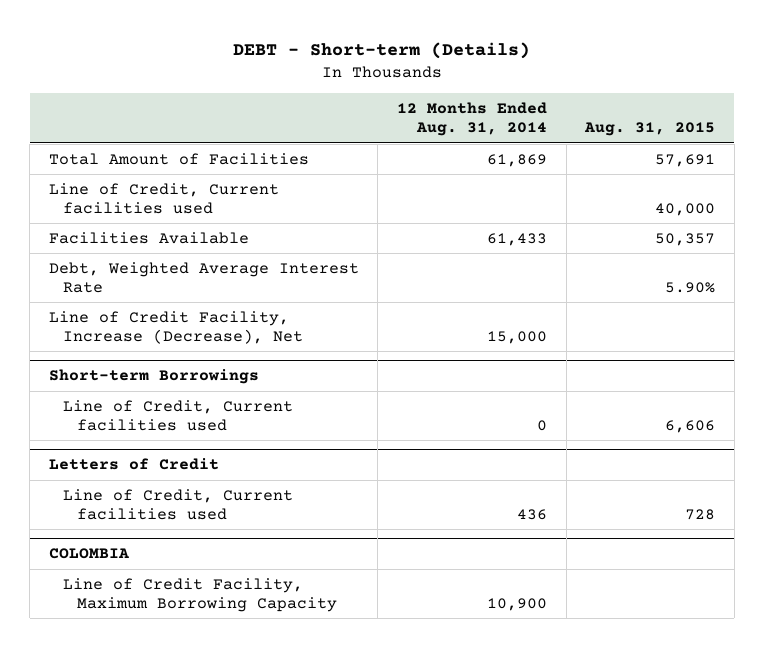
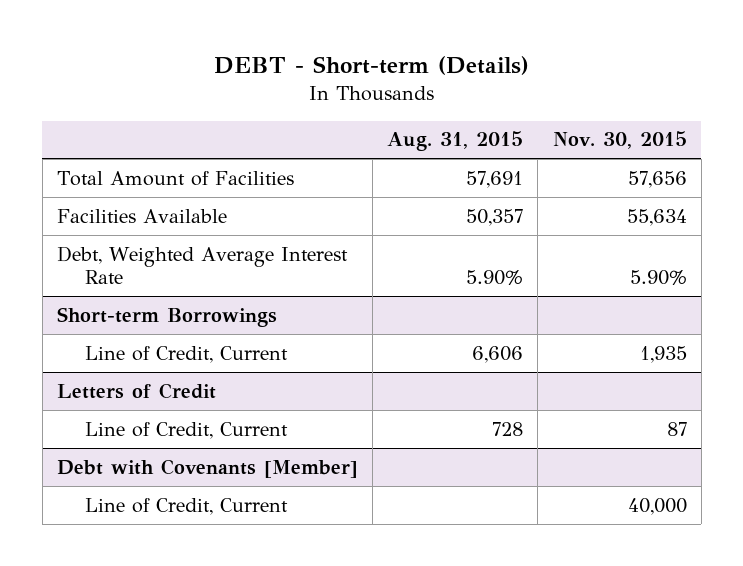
- | 12 Months Ended Aug. 31, 2014 | Aug. 31, 2015
+ | Aug. 31, 2015 | Nov. 30, 2015
- Line of Credit, Current facilities used | | 40,000
- Line of Credit Facility, Increase (Decrease), Net | 15,000 |
@ Short-term Borrowings
- Line of Credit, Current facilities used | 0 | 6,606
+ Line of Credit, Current | 6,606 | 1,935
@ Letters of Credit
- Line of Credit, Current facilities used | 436 | 728
- COLOMBIA
- Line of Credit Facility, Maximum Borrowing Capacity | 10,900 |
@ Letters of Credit
+ Line of Credit, Current | 728 | 87
+ Debt with Covenants [Member]
+ Line of Credit, Current | | 40,000

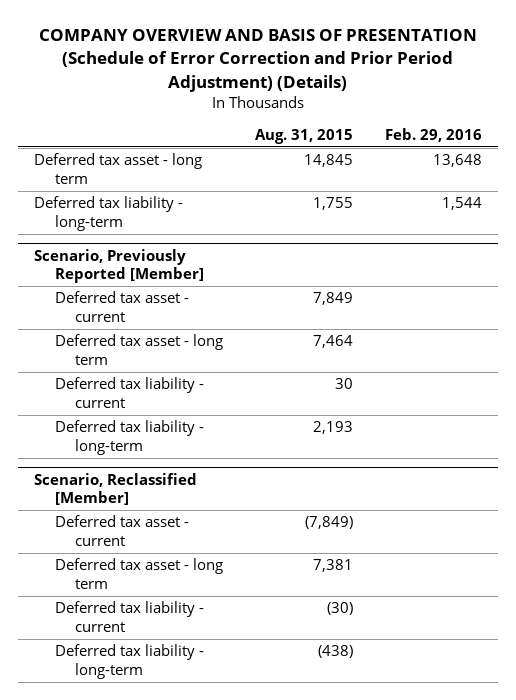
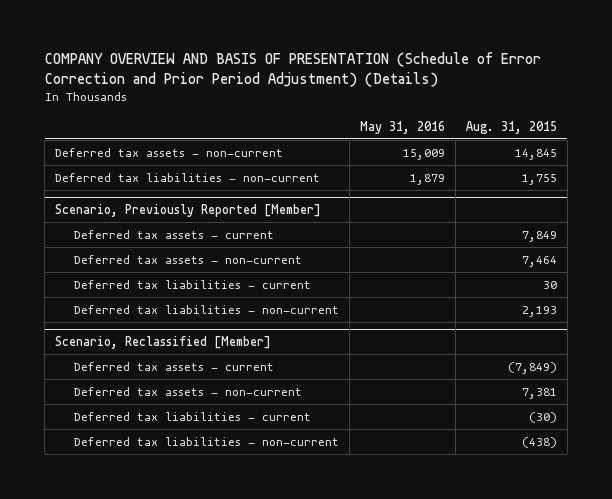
- | Aug. 31, 2015 | Feb. 29, 2016
+ | May 31, 2016 | Aug. 31, 2015
- Deferred tax asset - long term | 14,845 | 13,648
- Deferred tax liability - long-term | 1,755 | 1,544
+ Deferred tax assets - non-current | 15,009 | 14,845
+ Deferred tax liabilities - non-current | 1,879 | 1,755
@ Scenario, Previously Reported [Member]
- Deferred tax asset - current | 7,849 |
- Deferred tax asset - long term | 7,464 |
- Deferred tax liability - current | 30 |
- Deferred tax liability - long-term | 2,193 |
+ Deferred tax assets - current | | 7,849
+ Deferred tax assets - non-current | | 7,464
+ Deferred tax liabilities - current | | 30
+ Deferred tax liabilities - non-current | | 2,193
@ Scenario, Reclassified [Member]
- Deferred tax asset - current | (7,849) |
- Deferred tax asset - long term | 7,381 |
- Deferred tax liability - current | (30) |
- Deferred tax liability - long-term | (438) |
+ Deferred tax assets - current | | (7,849)
+ Deferred tax assets - non-current | | 7,381
+ Deferred tax liabilities - current | | (30)
+ Deferred tax liabilities - non-current | | (438)

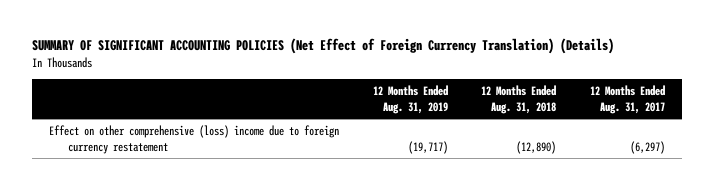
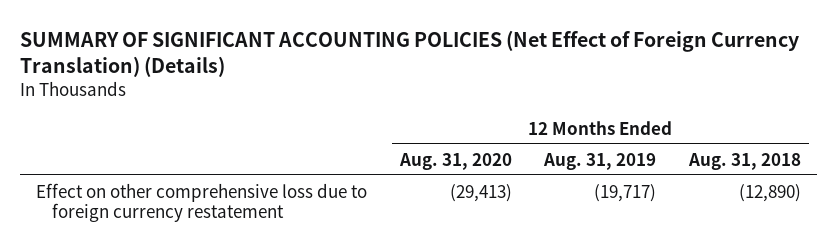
- | 12 Months Ended Aug. 31, 2019 | 12 Months Ended Aug. 31, 2018 | 12 Months Ended Aug. 31, 2017
+ | 12 Months Ended Aug. 31, 2020 | 12 Months Ended Aug. 31, 2019 | 12 Months Ended Aug. 31, 2018
- Effect on other comprehensive (loss) income due to foreign currency restatement | (19,717) | (12,890) | (6,297)
+ Effect on other comprehensive loss due to foreign currency restatement | (29,413) | (19,717) | (12,890)

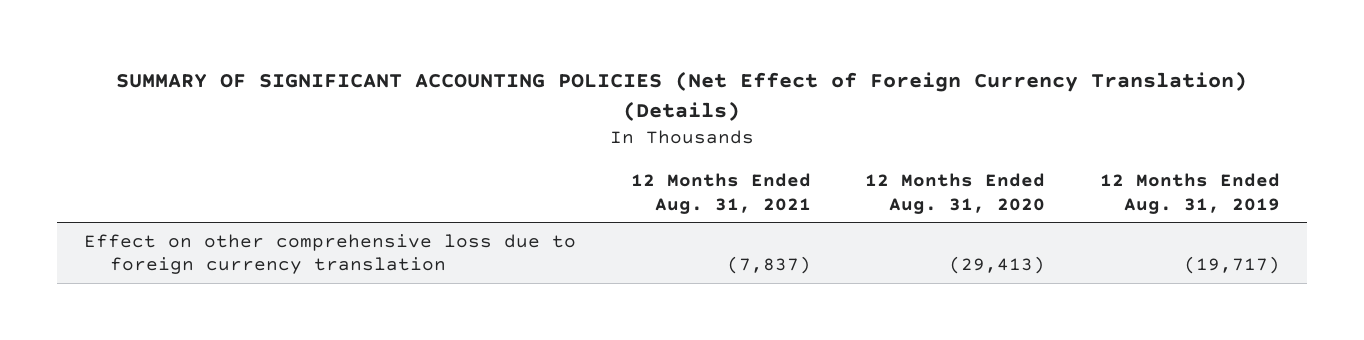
- | 12 Months Ended Aug. 31, 2020 | 12 Months Ended Aug. 31, 2019 | 12 Months Ended Aug. 31, 2018
+ | 12 Months Ended Aug. 31, 2021 | 12 Months Ended Aug. 31, 2020 | 12 Months Ended Aug. 31, 2019
- Effect on other comprehensive loss due to foreign currency restatement | (29,413) | (19,717) | (12,890)
+ Effect on other comprehensive loss due to foreign currency translation | (7,837) | (29,413) | (19,717)

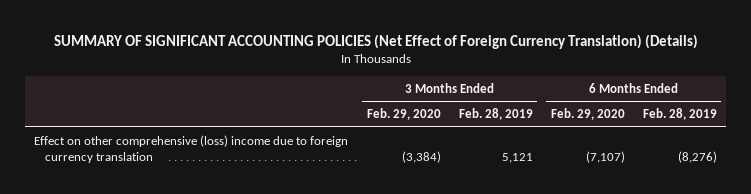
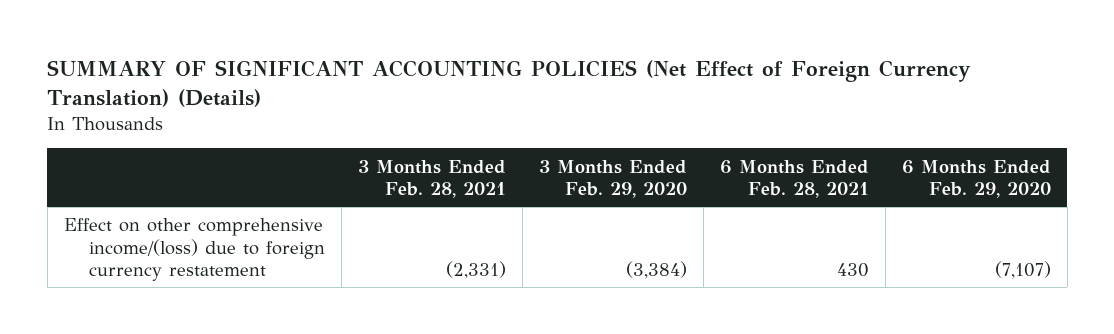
- | 3 Months Ended Feb. 29, 2020 | 3 Months Ended Feb. 28, 2019 | 6 Months Ended Feb. 29, 2020 | 6 Months Ended Feb. 28, 2019
+ | 3 Months Ended Feb. 28, 2021 | 3 Months Ended Feb. 29, 2020 | 6 Months Ended Feb. 28, 2021 | 6 Months Ended Feb. 29, 2020
- Effect on other comprehensive (loss) income due to foreign currency translation | (3,384) | 5,121 | (7,107) | (8,276)
+ Effect on other comprehensive income/(loss) due to foreign currency restatement | (2,331) | (3,384) | 430 | (7,107)

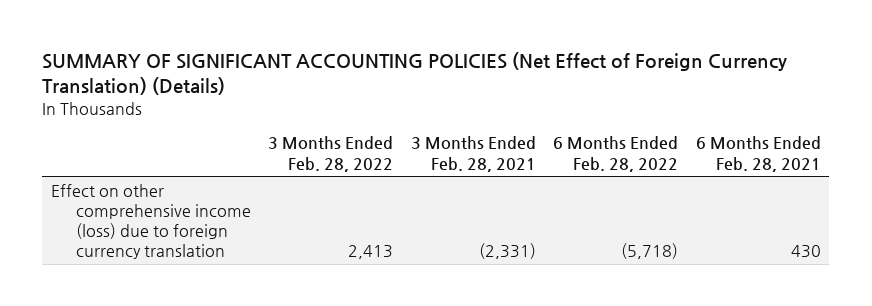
- | 3 Months Ended Feb. 28, 2021 | 3 Months Ended Feb. 29, 2020 | 6 Months Ended Feb. 28, 2021 | 6 Months Ended Feb. 29, 2020
+ | 3 Months Ended Feb. 28, 2022 | 3 Months Ended Feb. 28, 2021 | 6 Months Ended Feb. 28, 2022 | 6 Months Ended Feb. 28, 2021
- Effect on other comprehensive income/(loss) due to foreign currency restatement | (2,331) | (3,384) | 430 | (7,107)
+ Effect on other comprehensive income (loss) due to foreign currency translation | 2,413 | (2,331) | (5,718) | 430

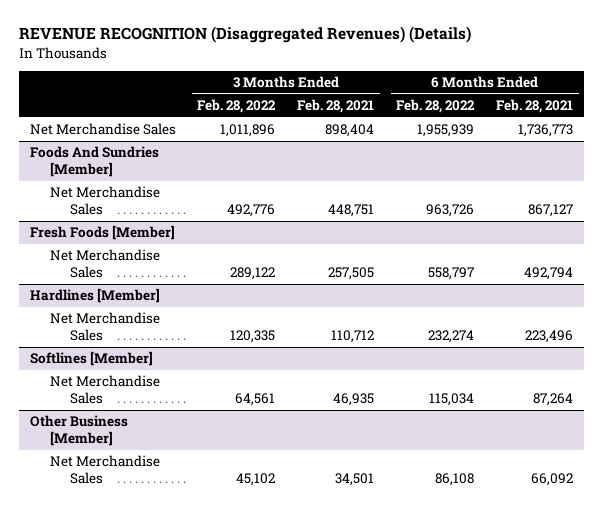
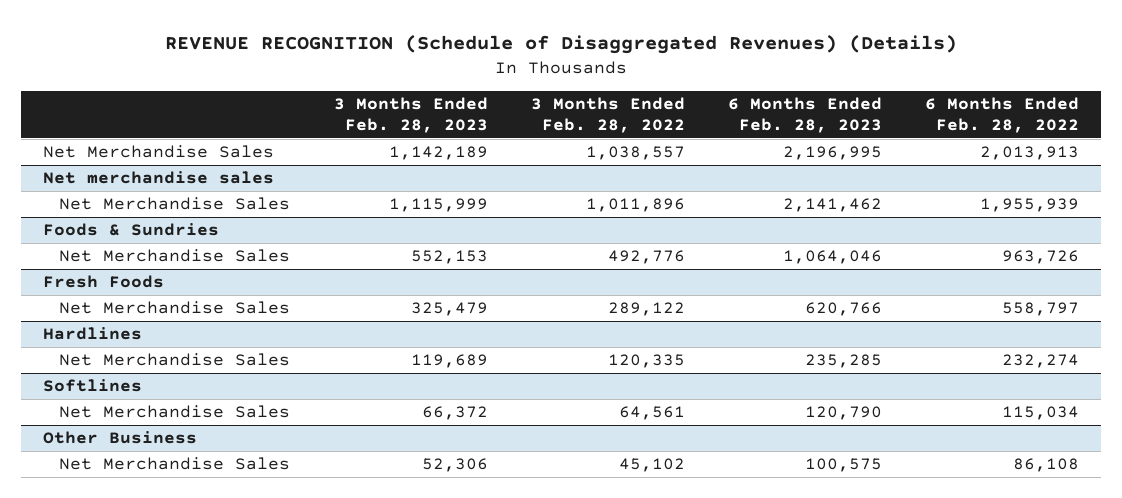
- REVENUE RECOGNITION (Disaggregated Revenues) (Details)
+ REVENUE RECOGNITION (Schedule of Disaggregated Revenues) (Details)
- | 3 Months Ended Feb. 28, 2022 | 3 Months Ended Feb. 28, 2021 | 6 Months Ended Feb. 28, 2022 | 6 Months Ended Feb. 28, 2021
+ | 3 Months Ended Feb. 28, 2023 | 3 Months Ended Feb. 28, 2022 | 6 Months Ended Feb. 28, 2023 | 6 Months Ended Feb. 28, 2022
+ Net Merchandise Sales | 1,142,189 | 1,038,557 | 2,196,995 | 2,013,913
+ Net merchandise sales
- Foods And Sundries [Member]
+ Foods & Sundries
- Fresh Foods [Member]
+ Fresh Foods
- Hardlines [Member]
+ Hardlines
- Softlines [Member]
+ Softlines
- Other Business [Member]
+ Other Business

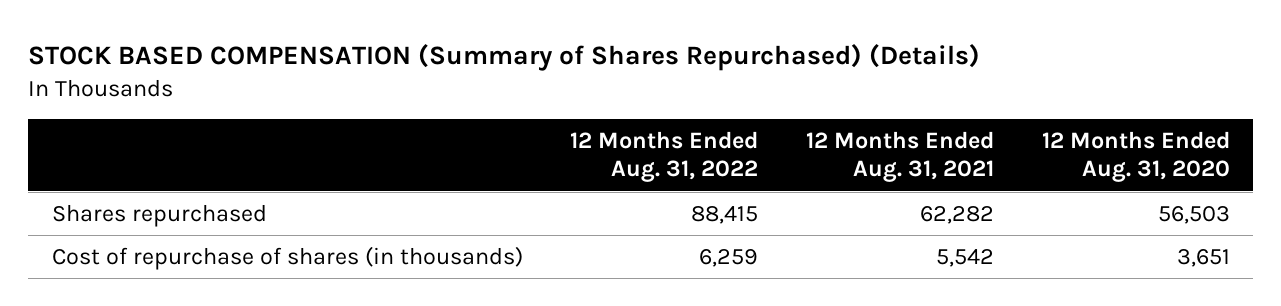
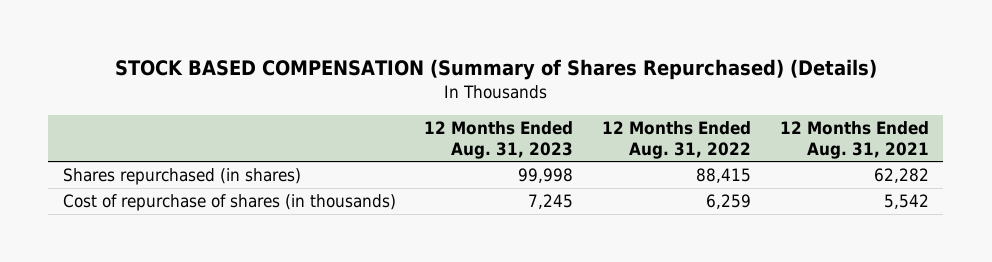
- | 12 Months Ended Aug. 31, 2022 | 12 Months Ended Aug. 31, 2021 | 12 Months Ended Aug. 31, 2020
+ | 12 Months Ended Aug. 31, 2023 | 12 Months Ended Aug. 31, 2022 | 12 Months Ended Aug. 31, 2021
- Shares repurchased | 88,415 | 62,282 | 56,503
+ Shares repurchased (in shares) | 99,998 | 88,415 | 62,282

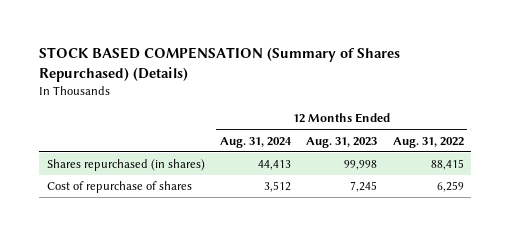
- | 12 Months Ended Aug. 31, 2023 | 12 Months Ended Aug. 31, 2022 | 12 Months Ended Aug. 31, 2021
+ | 12 Months Ended Aug. 31, 2024 | 12 Months Ended Aug. 31, 2023 | 12 Months Ended Aug. 31, 2022
- Cost of repurchase of shares (in thousands) | 7,245 | 6,259 | 5,542
+ Cost of repurchase of shares | 3,512 | 7,245 | 6,259

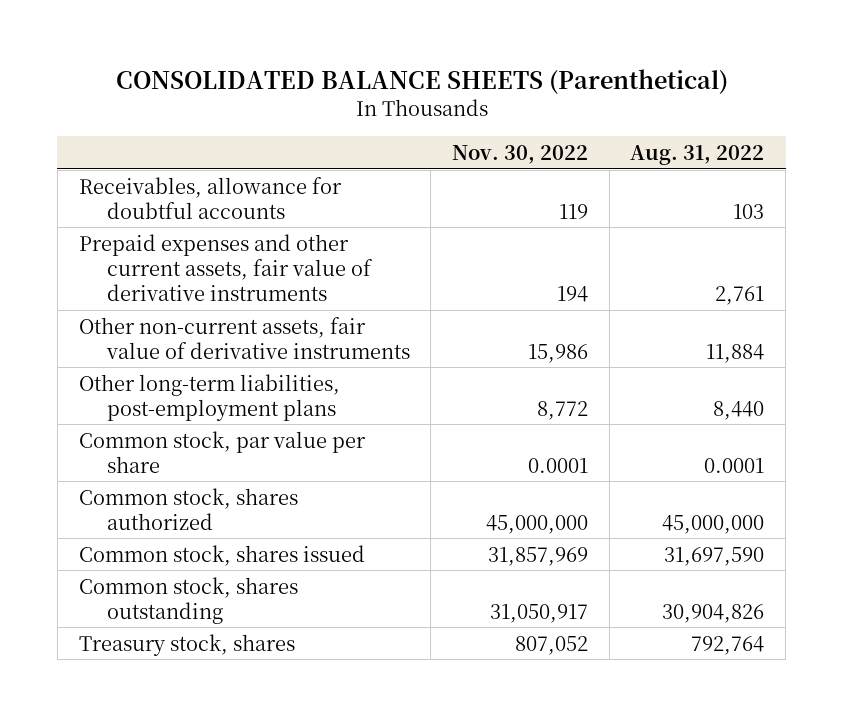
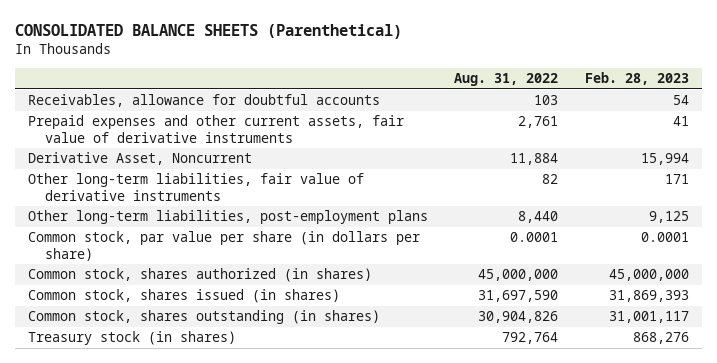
- | Nov. 30, 2022 | Aug. 31, 2022
+ | Aug. 31, 2022 | Feb. 28, 2023
- Other non-current assets, fair value of derivative instruments | 15,986 | 11,884
+ Derivative Asset, Noncurrent | 11,884 | 15,994
+ Other long-term liabilities, fair value of derivative instruments | 82 | 171
- Common stock, par value per share | 0.0001 | 0.0001
- Common stock, shares authorized | 45,000,000 | 45,000,000
- Common stock, shares issued | 31,857,969 | 31,697,590
- Common stock, shares outstanding | 31,050,917 | 30,904,826
- Treasury stock, shares | 807,052 | 792,764
+ Common stock, par value per share (in dollars per share) | 0.0001 | 0.0001
+ Common stock, shares authorized (in shares) | 45,000,000 | 45,000,000
+ Common stock, shares issued (in shares) | 31,697,590 | 31,869,393
+ Common stock, shares outstanding (in shares) | 30,904,826 | 31,001,117
+ Treasury stock (in shares) | 792,764 | 868,276

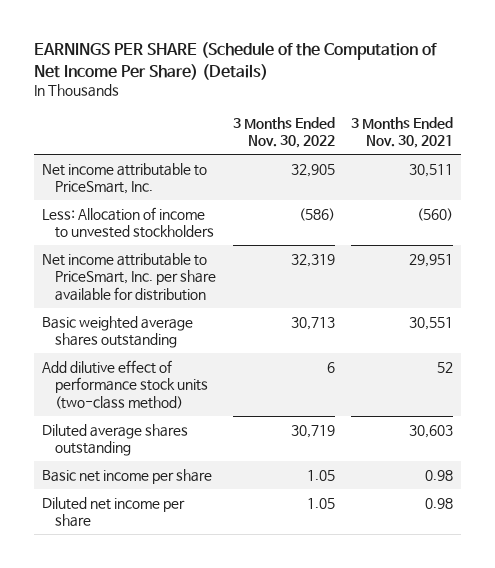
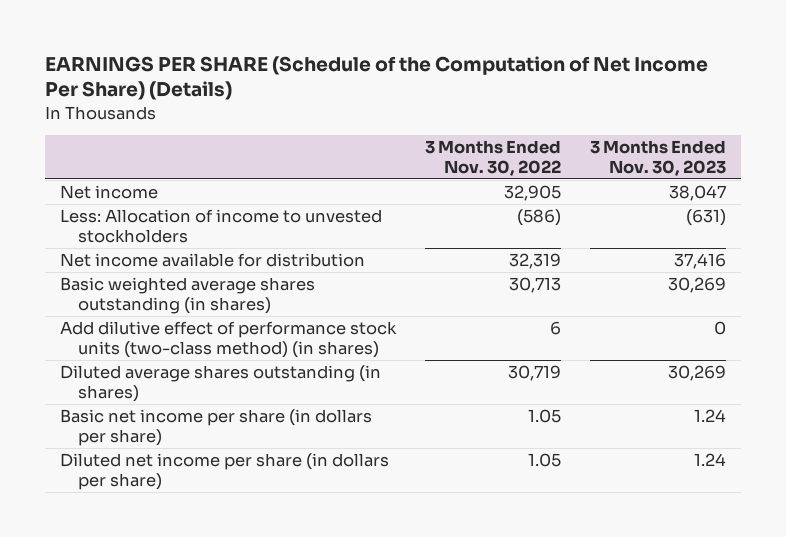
- | 3 Months Ended Nov. 30, 2022 | 3 Months Ended Nov. 30, 2021
+ | 3 Months Ended Nov. 30, 2022 | 3 Months Ended Nov. 30, 2023
- Net income attributable to PriceSmart, Inc. | 32,905 | 30,511
+ Net income | 32,905 | 38,047
- Net income attributable to PriceSmart, Inc. per share available for distribution | 32,319 | 29,951
- Basic weighted average shares outstanding | 30,713 | 30,551
- Add dilutive effect of performance stock units (two-class method) | 6 | 52
- Diluted average shares outstanding | 30,719 | 30,603
- Basic net income per share | 1.05 | 0.98
- Diluted net income per share | 1.05 | 0.98
+ Net income available for distribution | 32,319 | 37,416
+ Basic weighted average shares outstanding (in shares) | 30,713 | 30,269
+ Add dilutive effect of performance stock units (two-class method) (in shares) | 6 | 0
+ Diluted average shares outstanding (in shares) | 30,719 | 30,269
+ Basic net income per share (in dollars per share) | 1.05 | 1.24
+ Diluted net income per share (in dollars per share) | 1.05 | 1.24

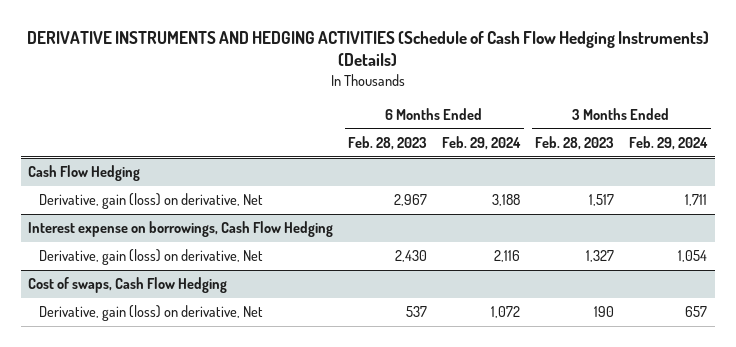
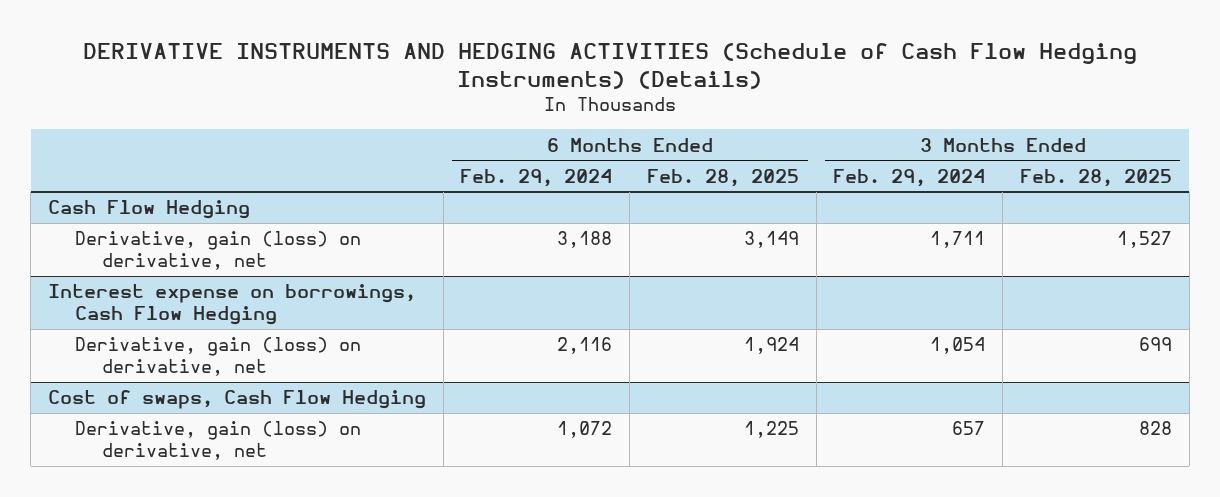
- | 6 Months Ended Feb. 28, 2023 | 6 Months Ended Feb. 29, 2024 | 3 Months Ended Feb. 28, 2023 | 3 Months Ended Feb. 29, 2024
+ | 6 Months Ended Feb. 29, 2024 | 6 Months Ended Feb. 28, 2025 | 3 Months Ended Feb. 29, 2024 | 3 Months Ended Feb. 28, 2025
@ Cash Flow Hedging
- Derivative, gain (loss) on derivative, Net | 2,967 | 3,188 | 1,517 | 1,711
+ Derivative, gain (loss) on derivative, net | 3,188 | 3,149 | 1,711 | 1,527
@ Interest expense on borrowings, Cash Flow Hedging
- Derivative, gain (loss) on derivative, Net | 2,430 | 2,116 | 1,327 | 1,054
+ Derivative, gain (loss) on derivative, net | 2,116 | 1,924 | 1,054 | 699
@ Cost of swaps, Cash Flow Hedging
- Derivative, gain (loss) on derivative, Net | 537 | 1,072 | 190 | 657
+ Derivative, gain (loss) on derivative, net | 1,072 | 1,225 | 657 | 828

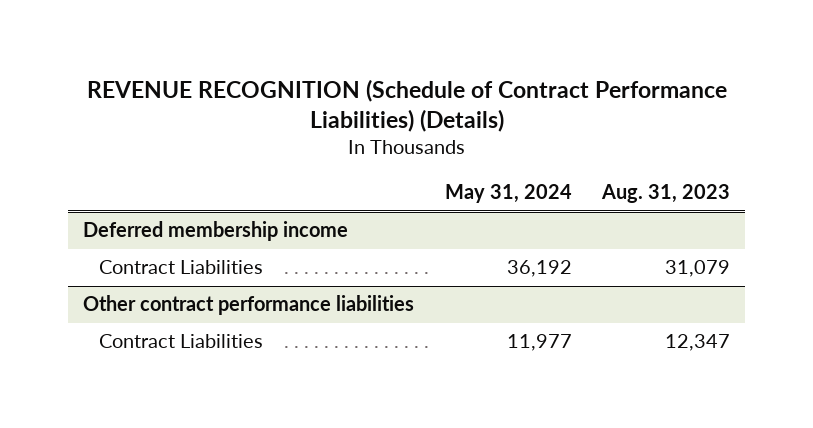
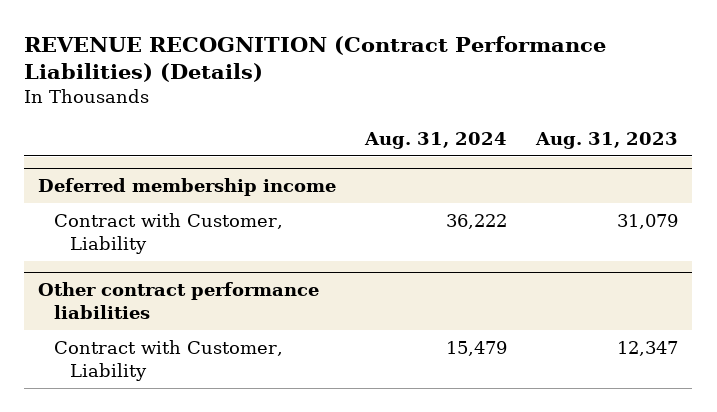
- REVENUE RECOGNITION (Schedule of Contract Performance Liabilities) (Details)
+ REVENUE RECOGNITION (Contract Performance Liabilities) (Details)
- | May 31, 2024 | Aug. 31, 2023
+ | Aug. 31, 2024 | Aug. 31, 2023
@ Deferred membership income
- Contract Liabilities | 36,192 | 31,079
+ Contract with Customer, Liability | 36,222 | 31,079
@ Other contract performance liabilities
- Contract Liabilities | 11,977 | 12,347
+ Contract with Customer, Liability | 15,479 | 12,347

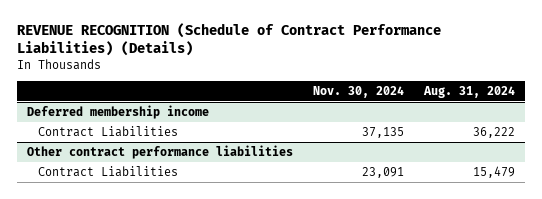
- REVENUE RECOGNITION (Contract Performance Liabilities) (Details)
+ REVENUE RECOGNITION (Schedule of Contract Performance Liabilities) (Details)
- | Aug. 31, 2024 | Aug. 31, 2023
+ | Nov. 30, 2024 | Aug. 31, 2024
@ Deferred membership income
- Contract with Customer, Liability | 36,222 | 31,079
+ Contract Liabilities | 37,135 | 36,222
@ Other contract performance liabilities
- Contract with Customer, Liability | 15,479 | 12,347
+ Contract Liabilities | 23,091 | 15,479

